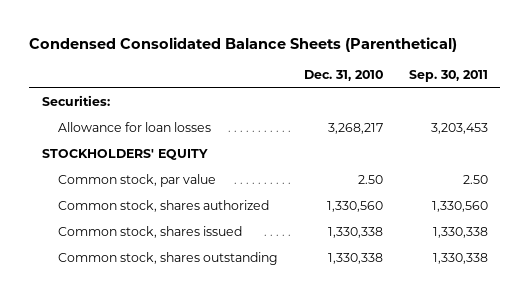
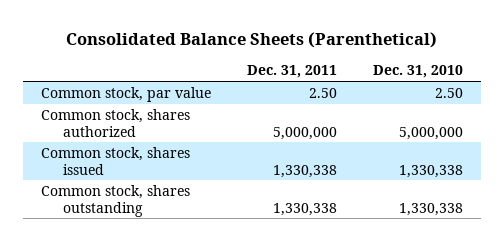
- Condensed Consolidated Balance Sheets (Parenthetical)
+ Consolidated Balance Sheets (Parenthetical)
- | Dec. 31, 2010 | Sep. 30, 2011
+ | Dec. 31, 2011 | Dec. 31, 2010
- Securities:
- Allowance for loan losses | 3,268,217 | 3,203,453
- STOCKHOLDERS' EQUITY
- Common stock, shares authorized | 1,330,560 | 1,330,560
+ Common stock, shares authorized | 5,000,000 | 5,000,000

